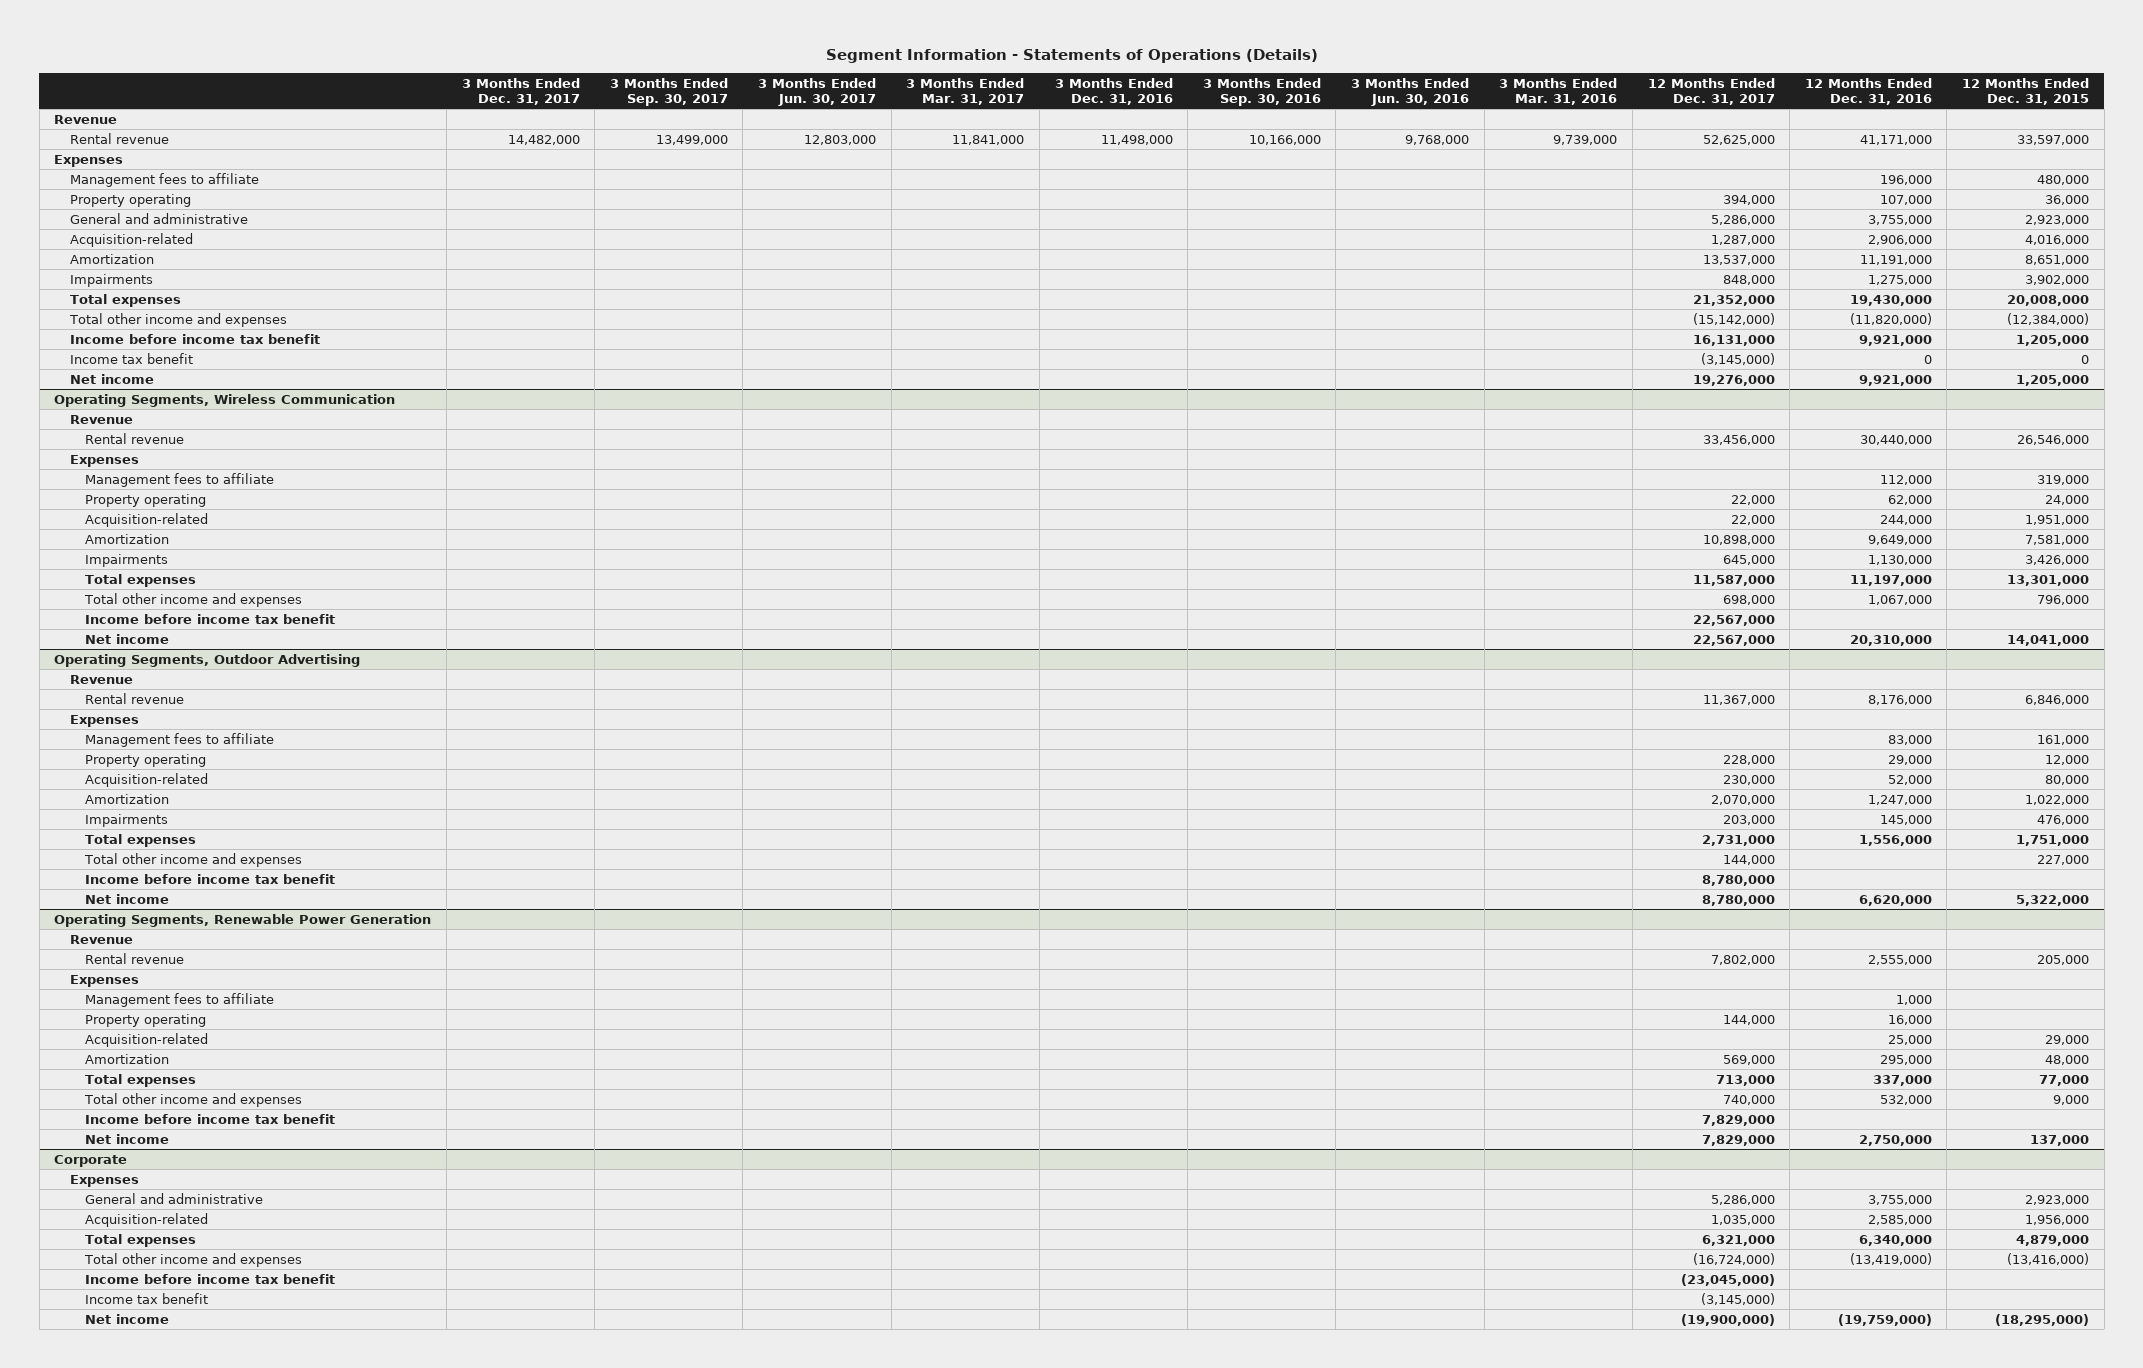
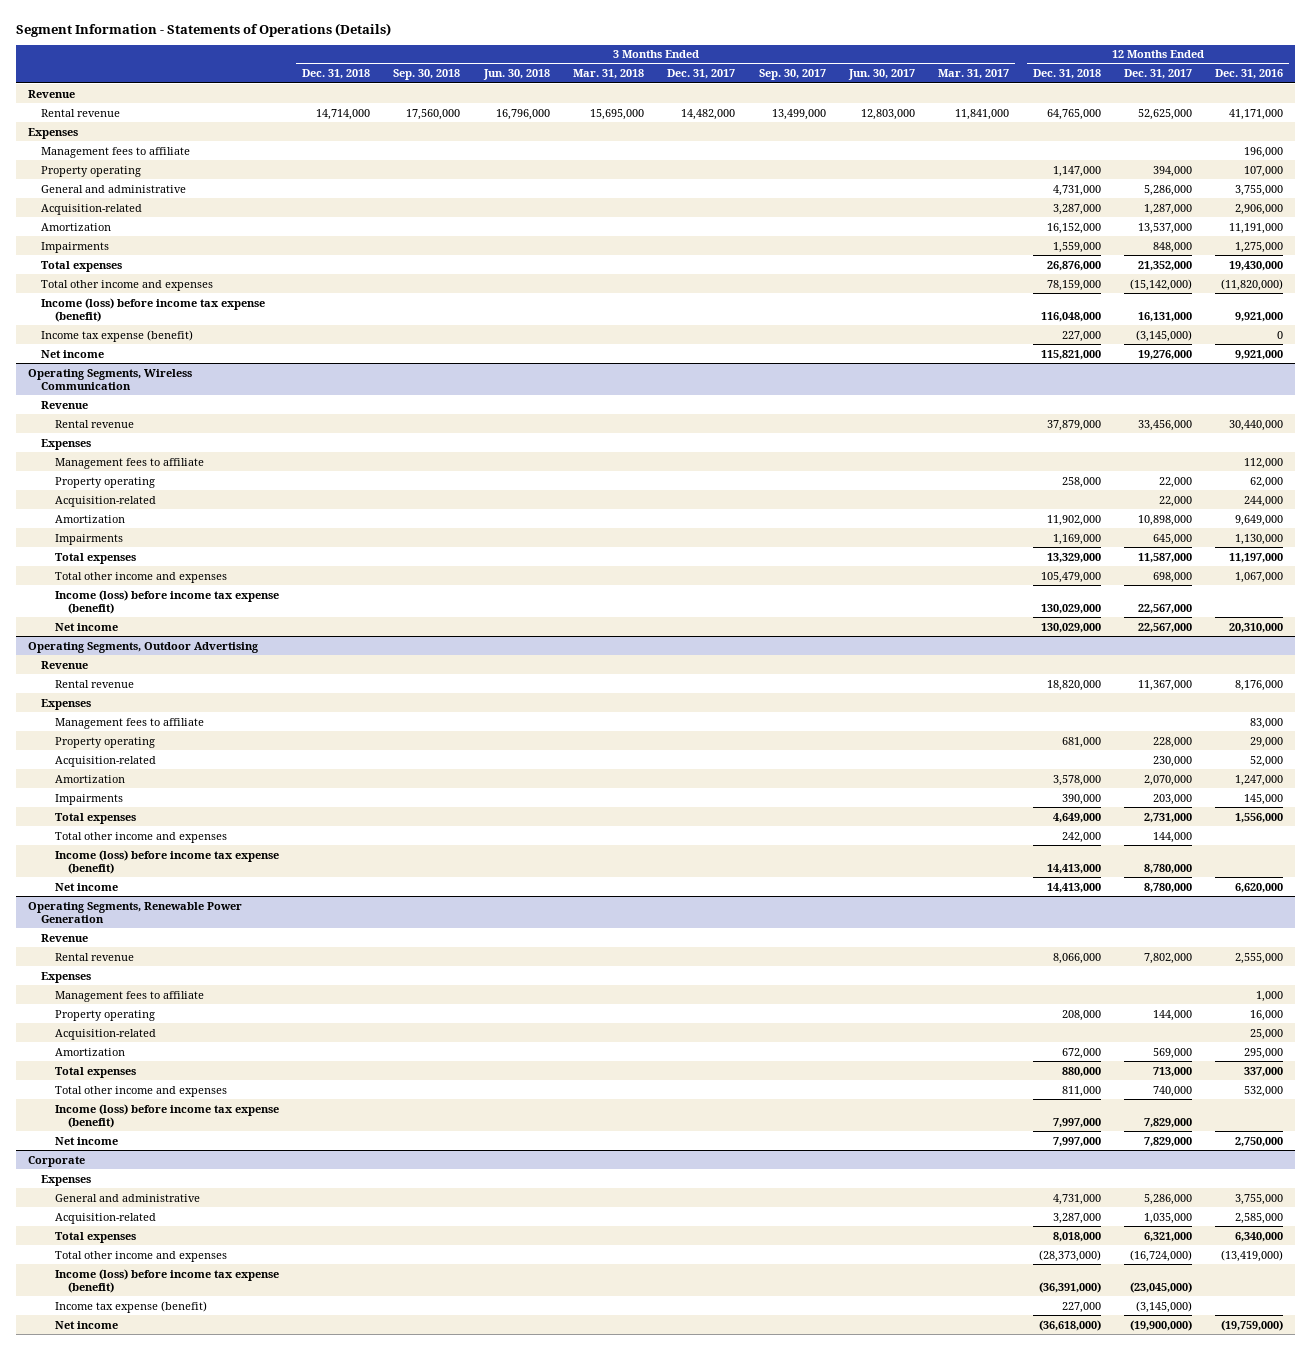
- | 3 Months Ended Dec. 31, 2017 | 3 Months Ended Sep. 30, 2017 | 3 Months Ended Jun. 30, 2017 | 3 Months Ended Mar. 31, 2017 | 3 Months Ended Dec. 31, 2016 | 3 Months Ended Sep. 30, 2016 | 3 Months Ended Jun. 30, 2016 | 3 Months Ended Mar. 31, 2016 | 12 Months Ended Dec. 31, 2017 | 12 Months Ended Dec. 31, 2016 | 12 Months Ended Dec. 31, 2015
+ | 3 Months Ended Dec. 31, 2018 | 3 Months Ended Sep. 30, 2018 | 3 Months Ended Jun. 30, 2018 | 3 Months Ended Mar. 31, 2018 | 3 Months Ended Dec. 31, 2017 | 3 Months Ended Sep. 30, 2017 | 3 Months Ended Jun. 30, 2017 | 3 Months Ended Mar. 31, 2017 | 12 Months Ended Dec. 31, 2018 | 12 Months Ended Dec. 31, 2017 | 12 Months Ended Dec. 31, 2016
- Income before income tax benefit | | | | | | | | | 16,131,000 | 9,921,000 | 1,205,000
- Income tax benefit | | | | | | | | | (3,145,000) | 0 | 0
+ Income (loss) before income tax expense (benefit) | | | | | | | | | 116,048,000 | 16,131,000 | 9,921,000
+ Income tax expense (benefit) | | | | | | | | | 227,000 | (3,145,000) | 0
@ Operating Segments, Wireless Communication
- Income before income tax benefit | | | | | | | | | 22,567,000 | |
+ Income (loss) before income tax expense (benefit) | | | | | | | | | 130,029,000 | 22,567,000 |
@ Operating Segments, Outdoor Advertising
- Income before income tax benefit | | | | | | | | | 8,780,000 | |
+ Income (loss) before income tax expense (benefit) | | | | | | | | | 14,413,000 | 8,780,000 |
@ Operating Segments, Renewable Power Generation
- Income before income tax benefit | | | | | | | | | 7,829,000 | |
+ Income (loss) before income tax expense (benefit) | | | | | | | | | 7,997,000 | 7,829,000 |
@ Corporate
- Income before income tax benefit | | | | | | | | | (23,045,000) | |
- Income tax benefit | | | | | | | | | (3,145,000) | |
+ Income (loss) before income tax expense (benefit) | | | | | | | | | (36,391,000) | (23,045,000) |
+ Income tax expense (benefit) | | | | | | | | | 227,000 | (3,145,000) |

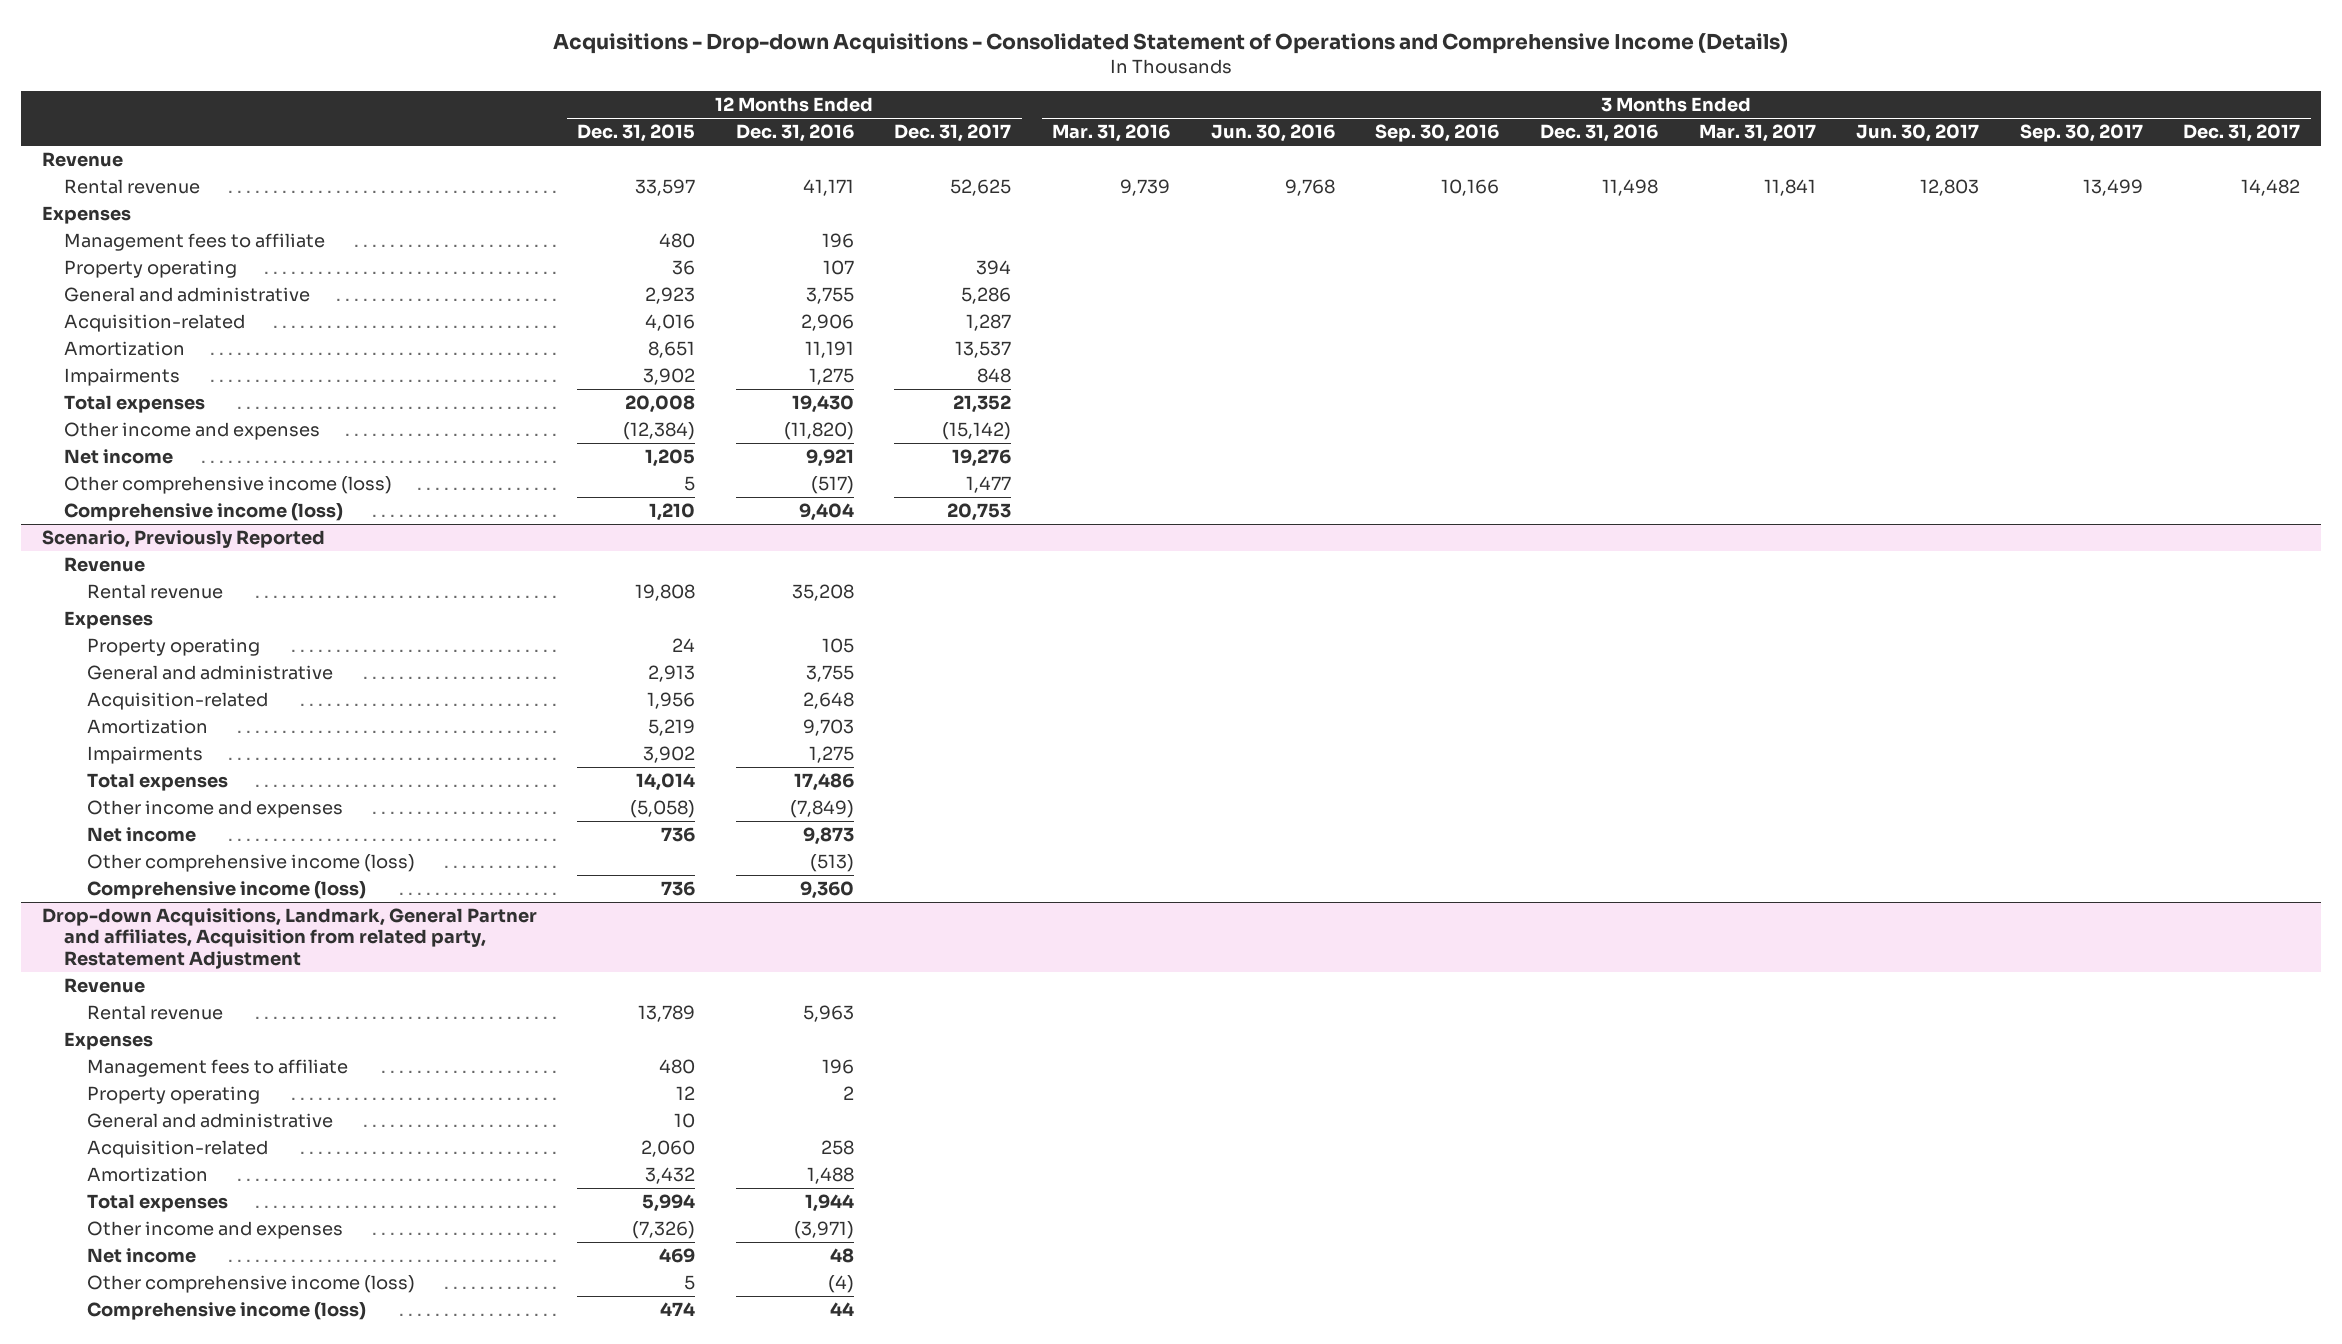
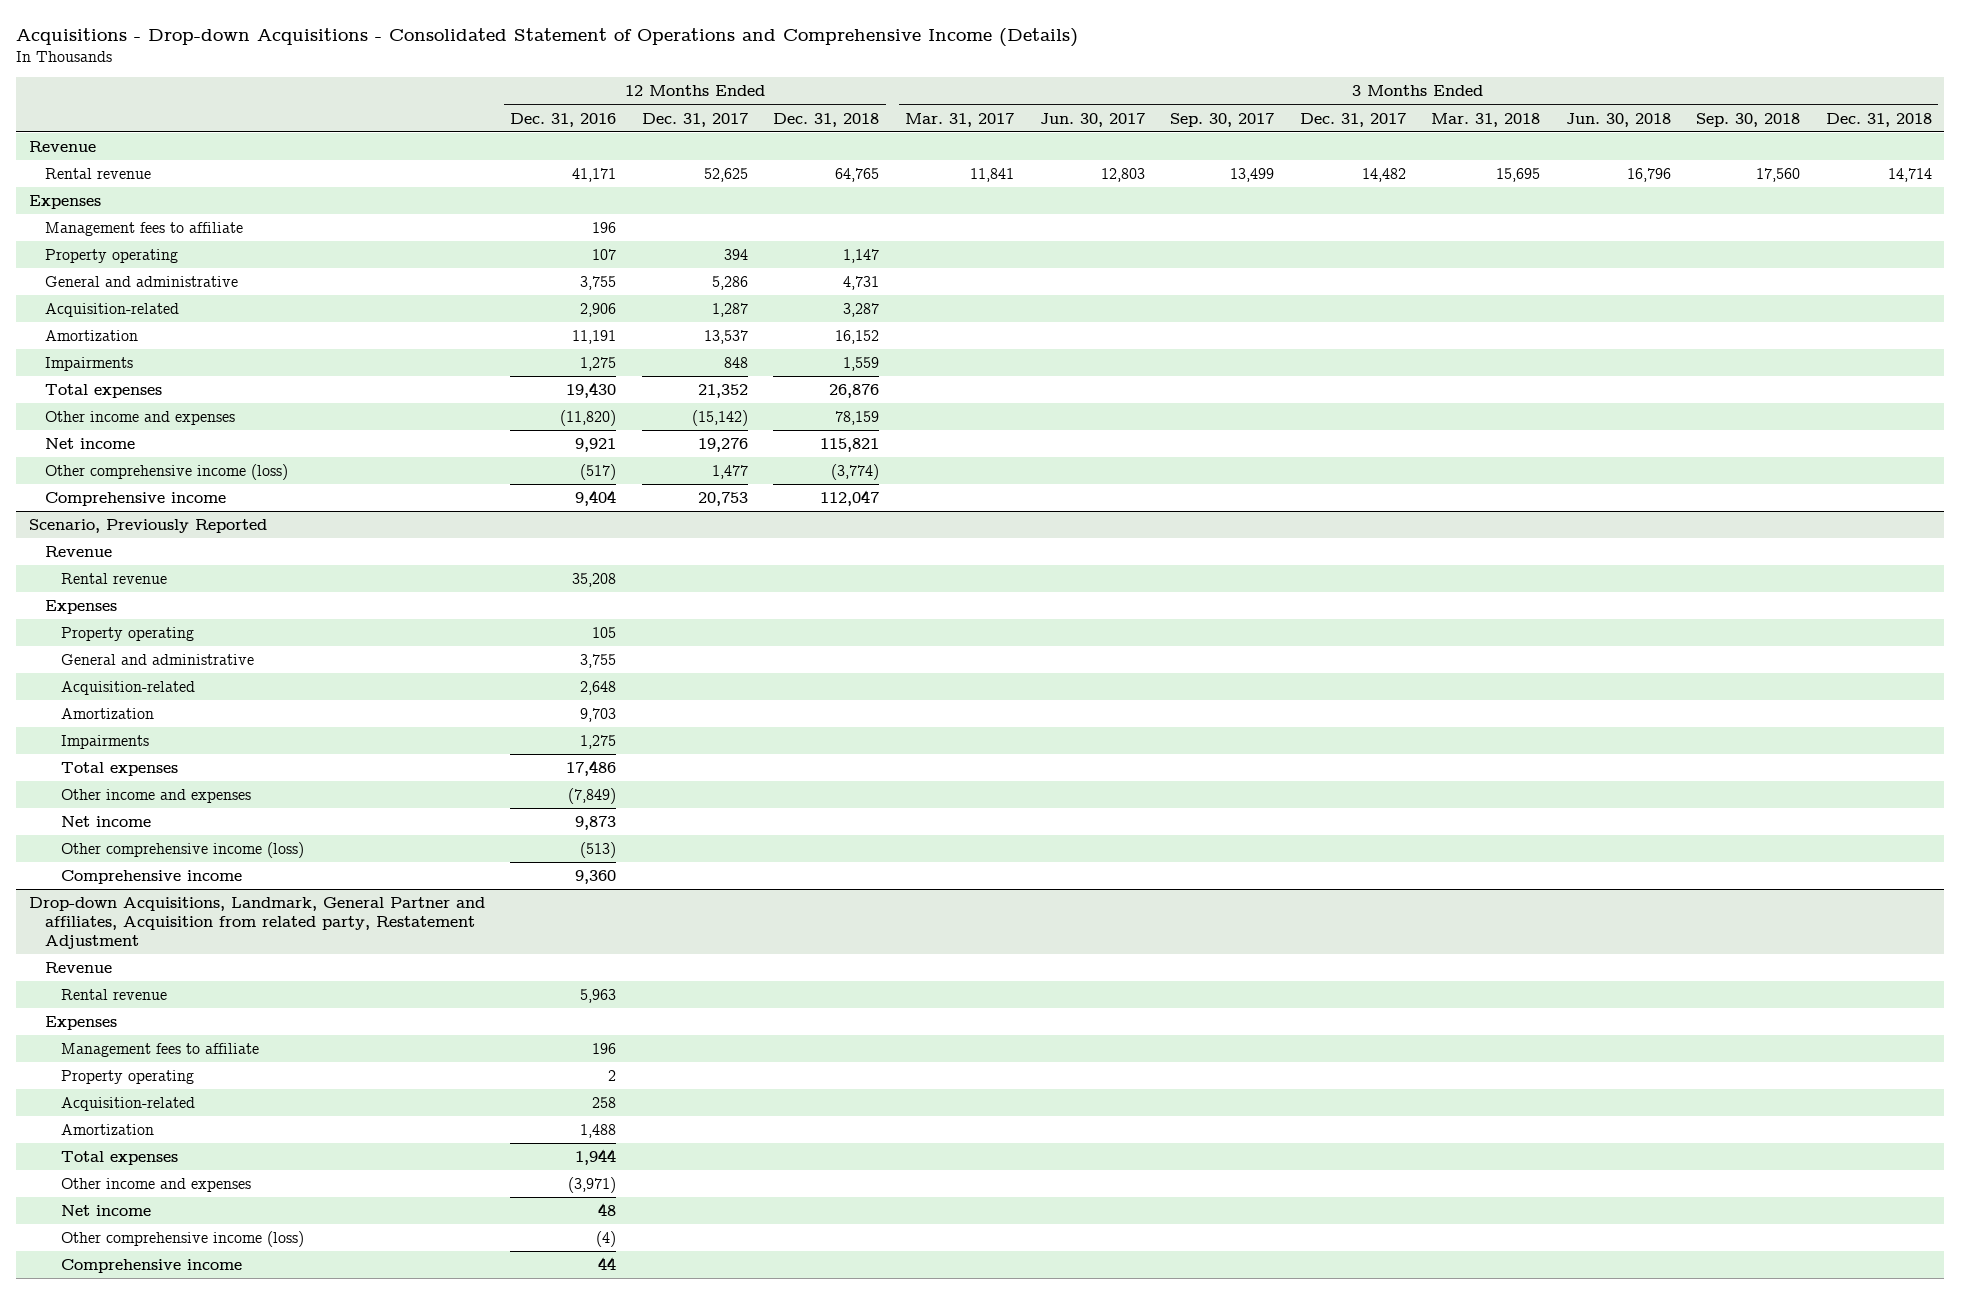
- | 12 Months Ended Dec. 31, 2015 | 12 Months Ended Dec. 31, 2016 | 12 Months Ended Dec. 31, 2017 | 3 Months Ended Mar. 31, 2016 | 3 Months Ended Jun. 30, 2016 | 3 Months Ended Sep. 30, 2016 | 3 Months Ended Dec. 31, 2016 | 3 Months Ended Mar. 31, 2017 | 3 Months Ended Jun. 30, 2017 | 3 Months Ended Sep. 30, 2017 | 3 Months Ended Dec. 31, 2017
+ | 12 Months Ended Dec. 31, 2016 | 12 Months Ended Dec. 31, 2017 | 12 Months Ended Dec. 31, 2018 | 3 Months Ended Mar. 31, 2017 | 3 Months Ended Jun. 30, 2017 | 3 Months Ended Sep. 30, 2017 | 3 Months Ended Dec. 31, 2017 | 3 Months Ended Mar. 31, 2018 | 3 Months Ended Jun. 30, 2018 | 3 Months Ended Sep. 30, 2018 | 3 Months Ended Dec. 31, 2018
- Comprehensive income (loss) | 1,210 | 9,404 | 20,753 | | | | | | | |
+ Comprehensive income | 9,404 | 20,753 | 112,047 | | | | | | | |
@ Scenario, Previously Reported
- Comprehensive income (loss) | 736 | 9,360 | | | | | | | | |
+ Comprehensive income | 9,360 | | | | | | | | | |
@ Drop-down Acquisitions, Landmark, General Partner and affiliates, Acquisition from related party, Restatement Adjustment
- General and administrative | 10 | | | | | | | | | |
- Comprehensive income (loss) | 474 | 44 | | | | | | | | |
+ Comprehensive income | 44 | | | | | | | | | |

